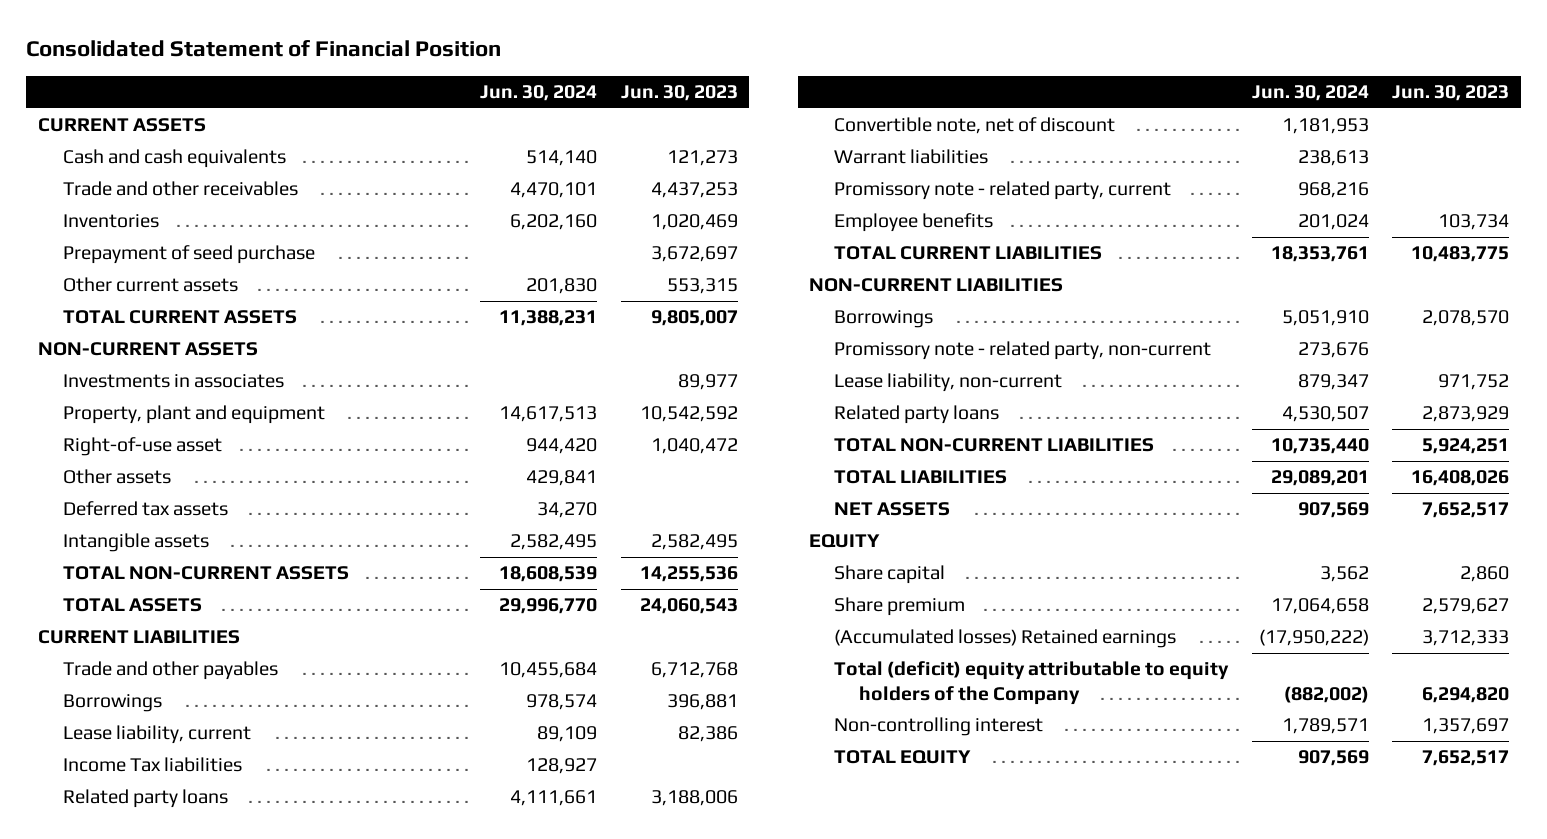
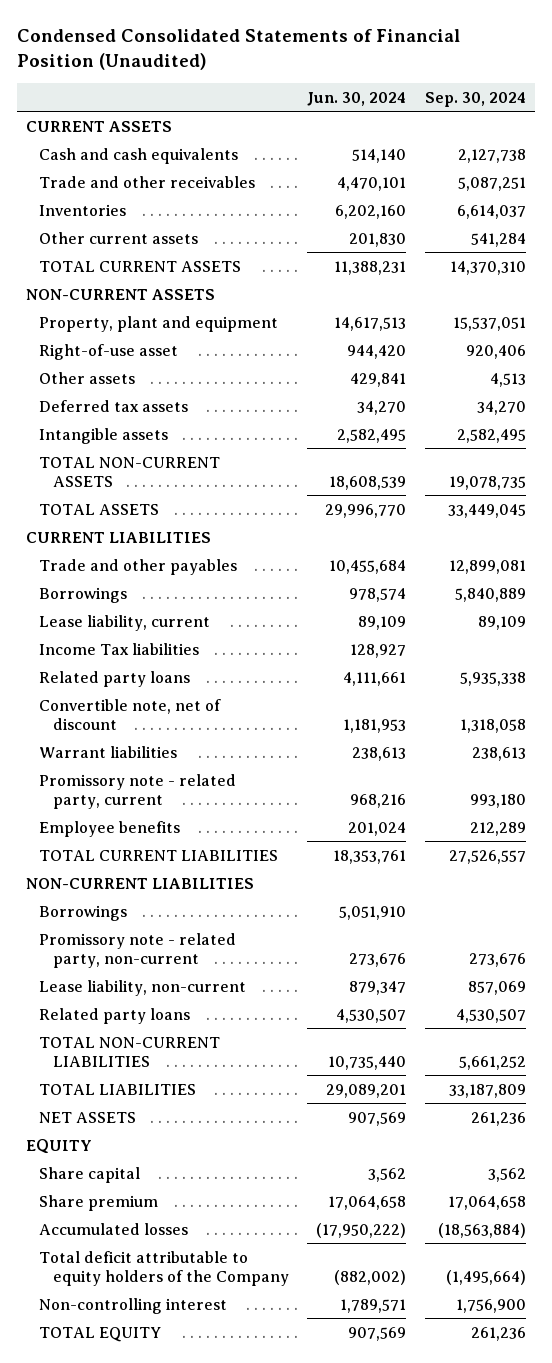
- Consolidated Statement of Financial Position
+ Condensed Consolidated Statements of Financial Position (Unaudited)
- | Jun. 30, 2024 | Jun. 30, 2023
+ | Jun. 30, 2024 | Sep. 30, 2024
- Prepayment of seed purchase | | 3,672,697
- Investments in associates | | 89,977
- (Accumulated losses) Retained earnings | (17,950,222) | 3,712,333
- Total (deficit) equity attributable to equity holders of the Company | (882,002) | 6,294,820
+ Accumulated losses | (17,950,222) | (18,563,884)
+ Total deficit attributable to equity holders of the Company | (882,002) | (1,495,664)

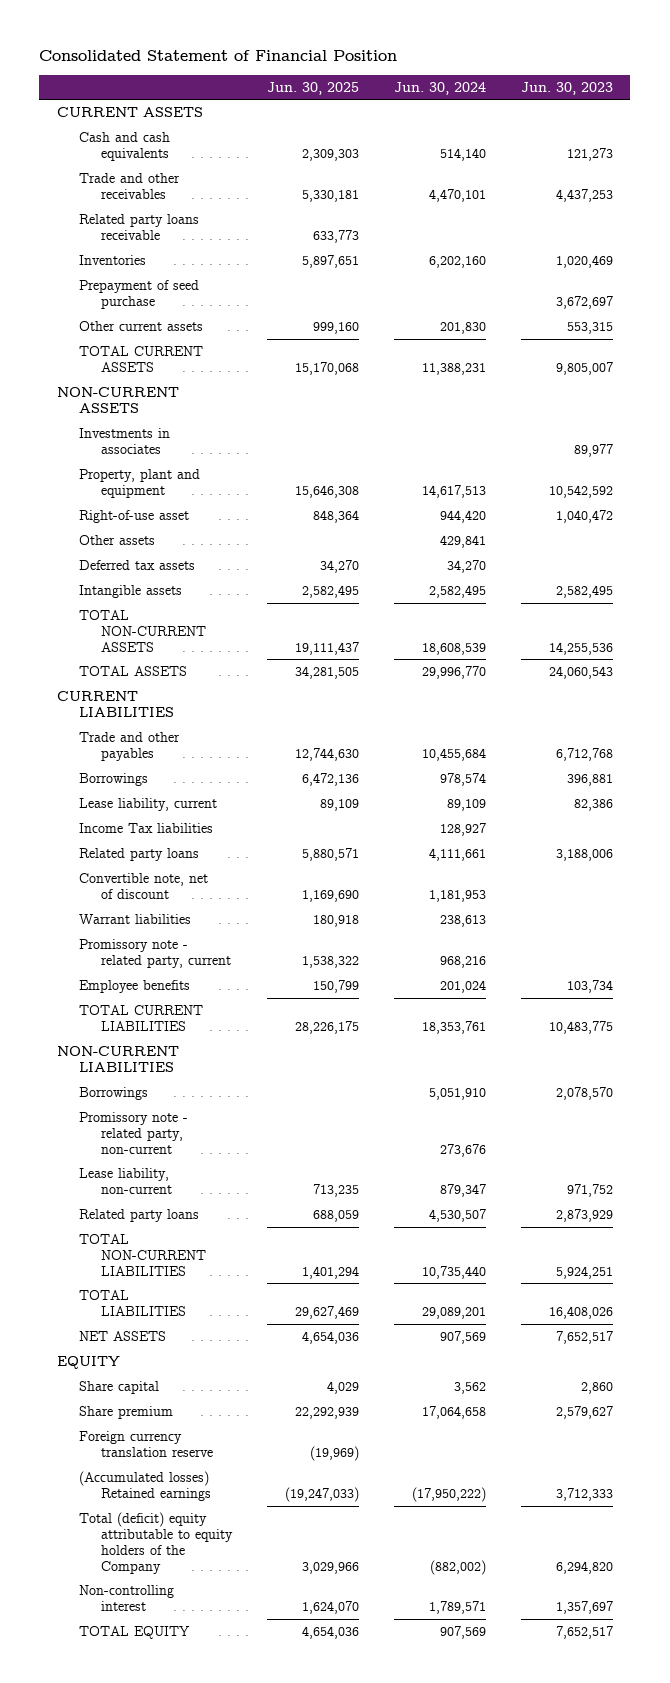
- Condensed Consolidated Statements of Financial Position (Unaudited)
+ Consolidated Statement of Financial Position
- | Jun. 30, 2024 | Sep. 30, 2024
+ | Jun. 30, 2025 | Jun. 30, 2024 | Jun. 30, 2023
+ Related party loans receivable | 633,773 | |
+ Prepayment of seed purchase | | | 3,672,697
+ Investments in associates | | | 89,977
- Accumulated losses | (17,950,222) | (18,563,884)
- Total deficit attributable to equity holders of the Company | (882,002) | (1,495,664)
+ Foreign currency translation reserve | (19,969) | |
+ (Accumulated losses) Retained earnings | (19,247,033) | (17,950,222) | 3,712,333
+ Total (deficit) equity attributable to equity holders of the Company | 3,029,966 | (882,002) | 6,294,820

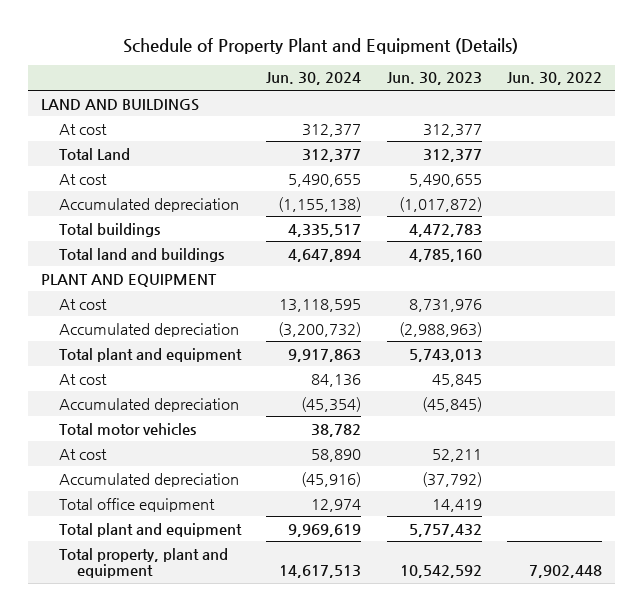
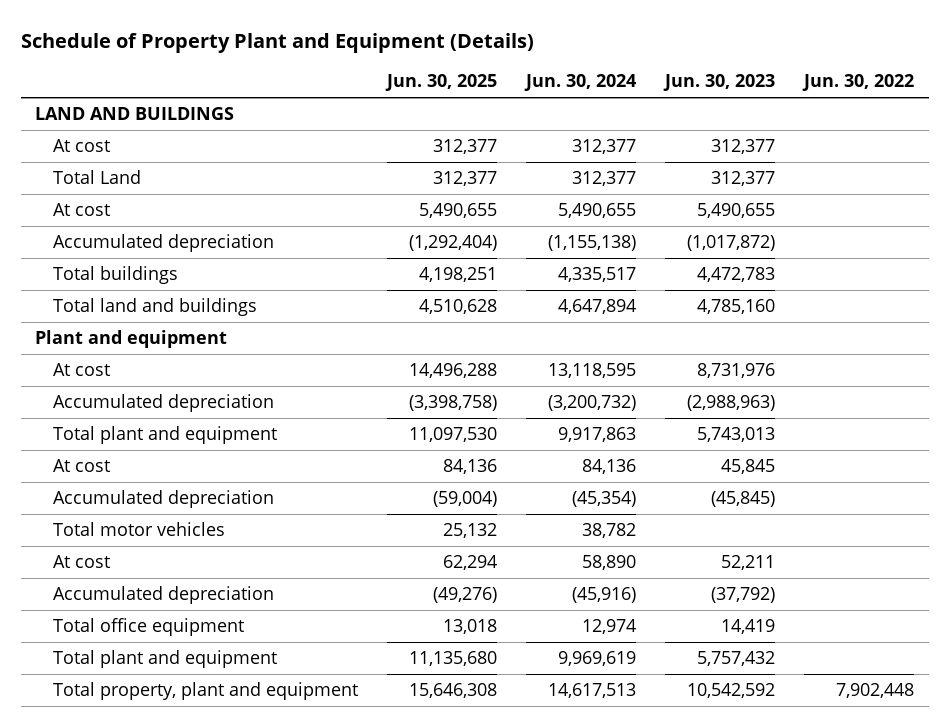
- | Jun. 30, 2024 | Jun. 30, 2023 | Jun. 30, 2022
+ | Jun. 30, 2025 | Jun. 30, 2024 | Jun. 30, 2023 | Jun. 30, 2022
- PLANT AND EQUIPMENT
+ Plant and equipment

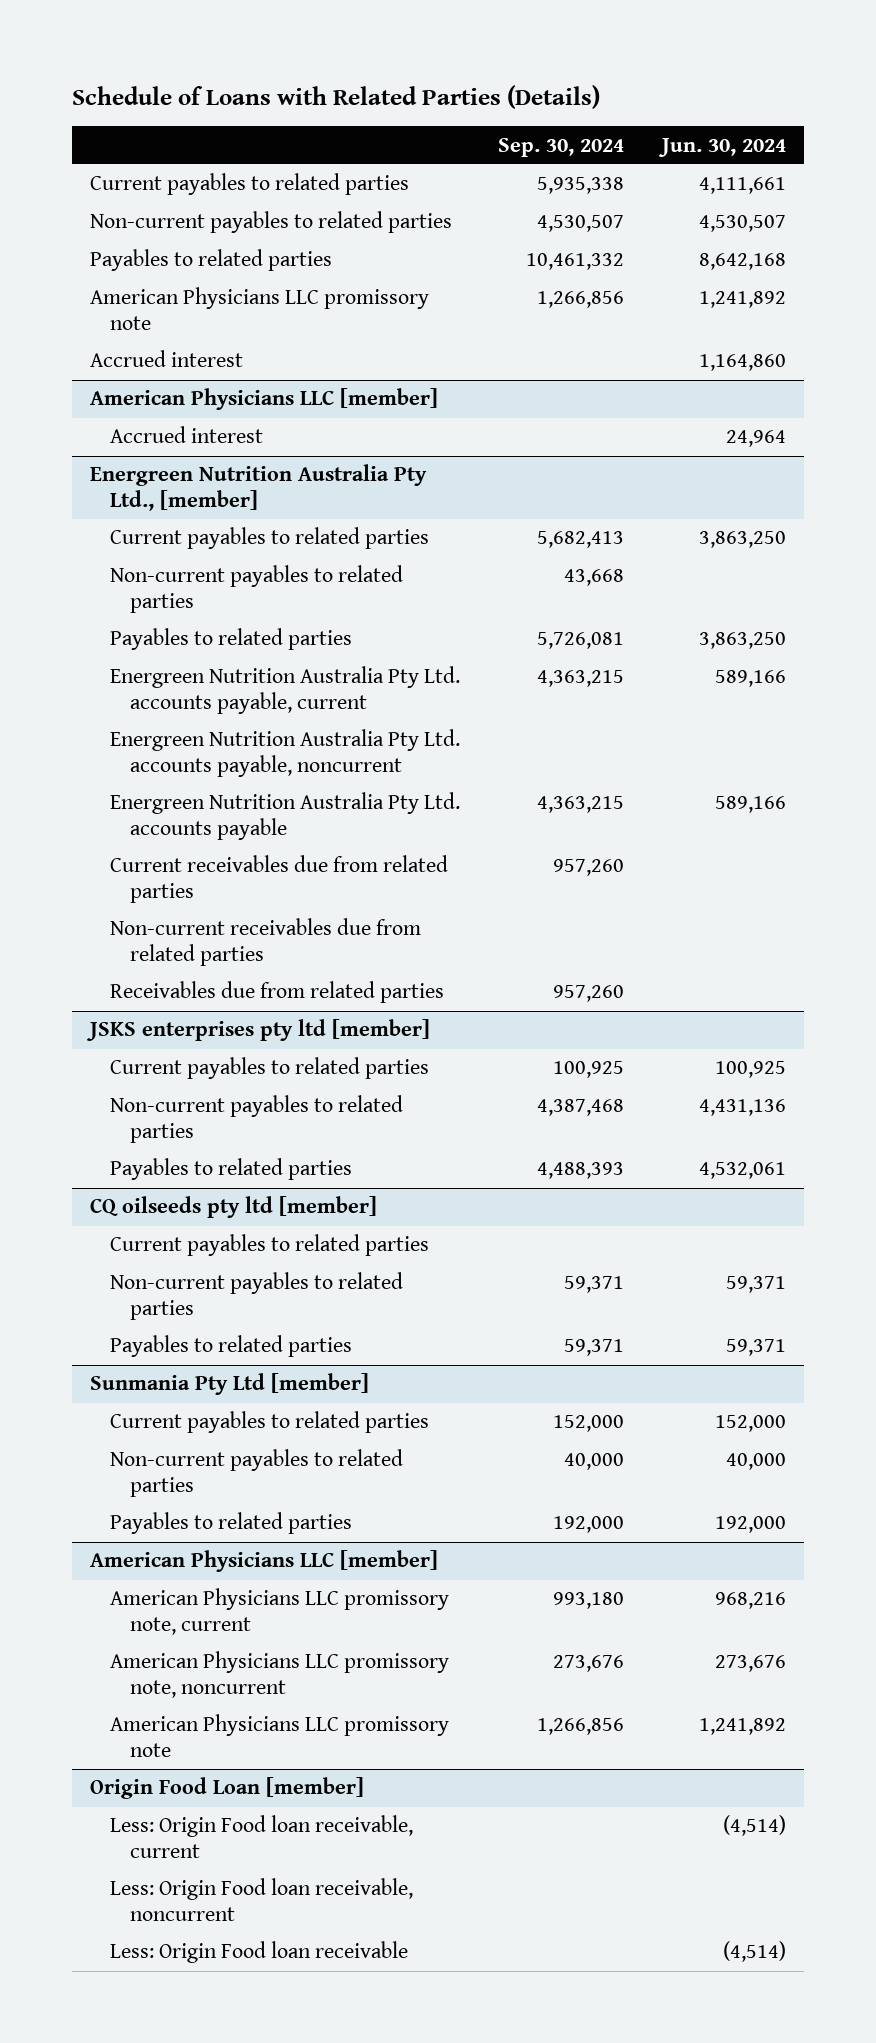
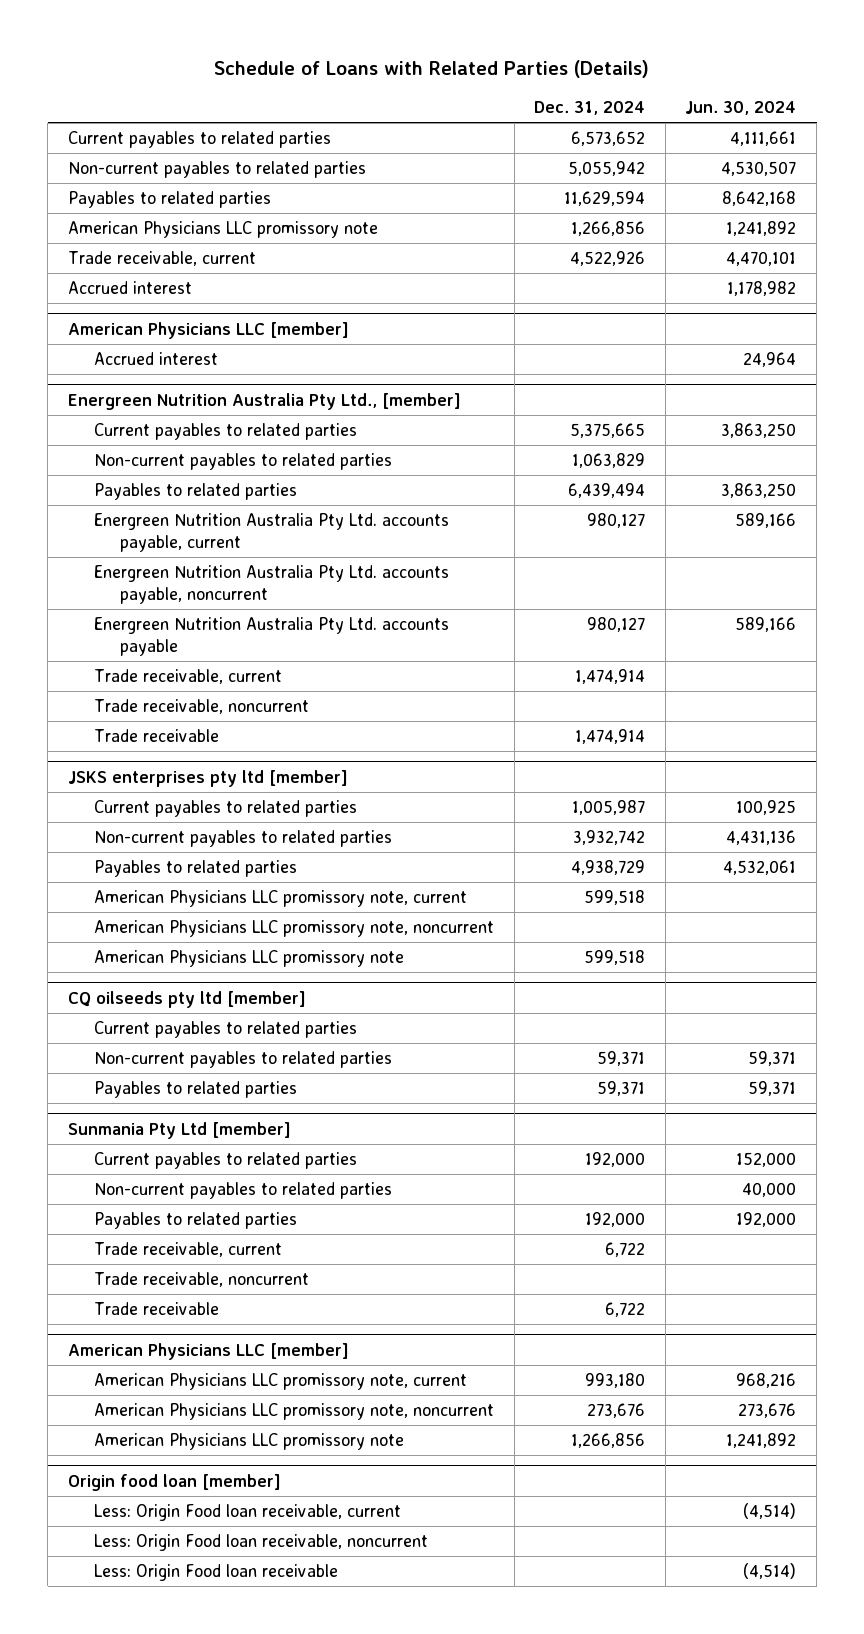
- | Sep. 30, 2024 | Jun. 30, 2024
+ | Dec. 31, 2024 | Jun. 30, 2024
- Accrued interest | | 1,164,860
+ Trade receivable, current | 4,522,926 | 4,470,101
+ Accrued interest | | 1,178,982
@ Energreen Nutrition Australia Pty Ltd., [member]
- Current receivables due from related parties | 957,260 |
- Non-current receivables due from related parties
- Receivables due from related parties | 957,260 |
+ Trade receivable, current | 1,474,914 |
+ Trade receivable, noncurrent
+ Trade receivable | 1,474,914 |
@ JSKS enterprises pty ltd [member]
+ American Physicians LLC promissory note, current | 599,518 |
+ American Physicians LLC promissory note, noncurrent
+ American Physicians LLC promissory note | 599,518 |
@ Sunmania Pty Ltd [member]
+ Trade receivable, current | 6,722 |
+ Trade receivable, noncurrent
+ Trade receivable | 6,722 |
- Origin Food Loan [member]
+ Origin food loan [member]

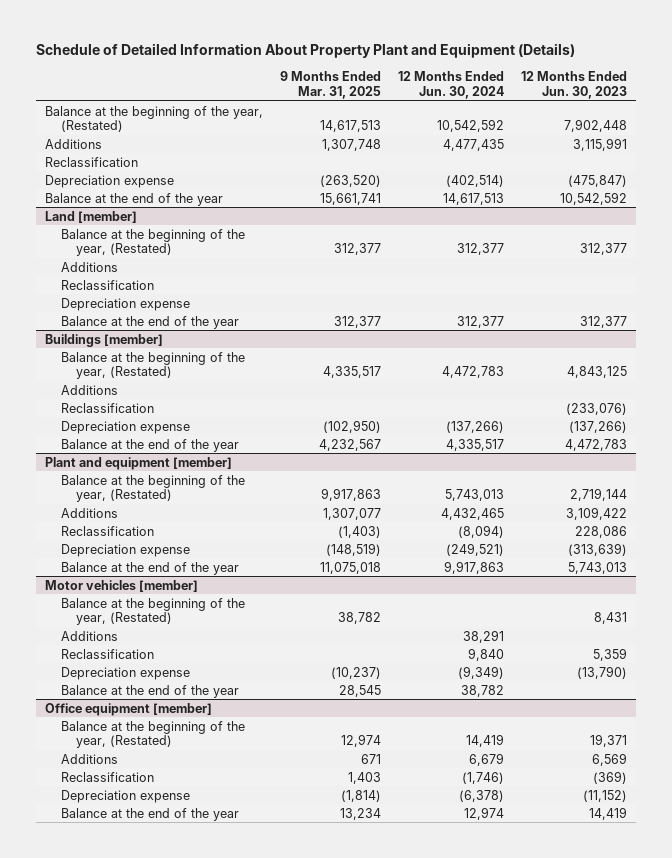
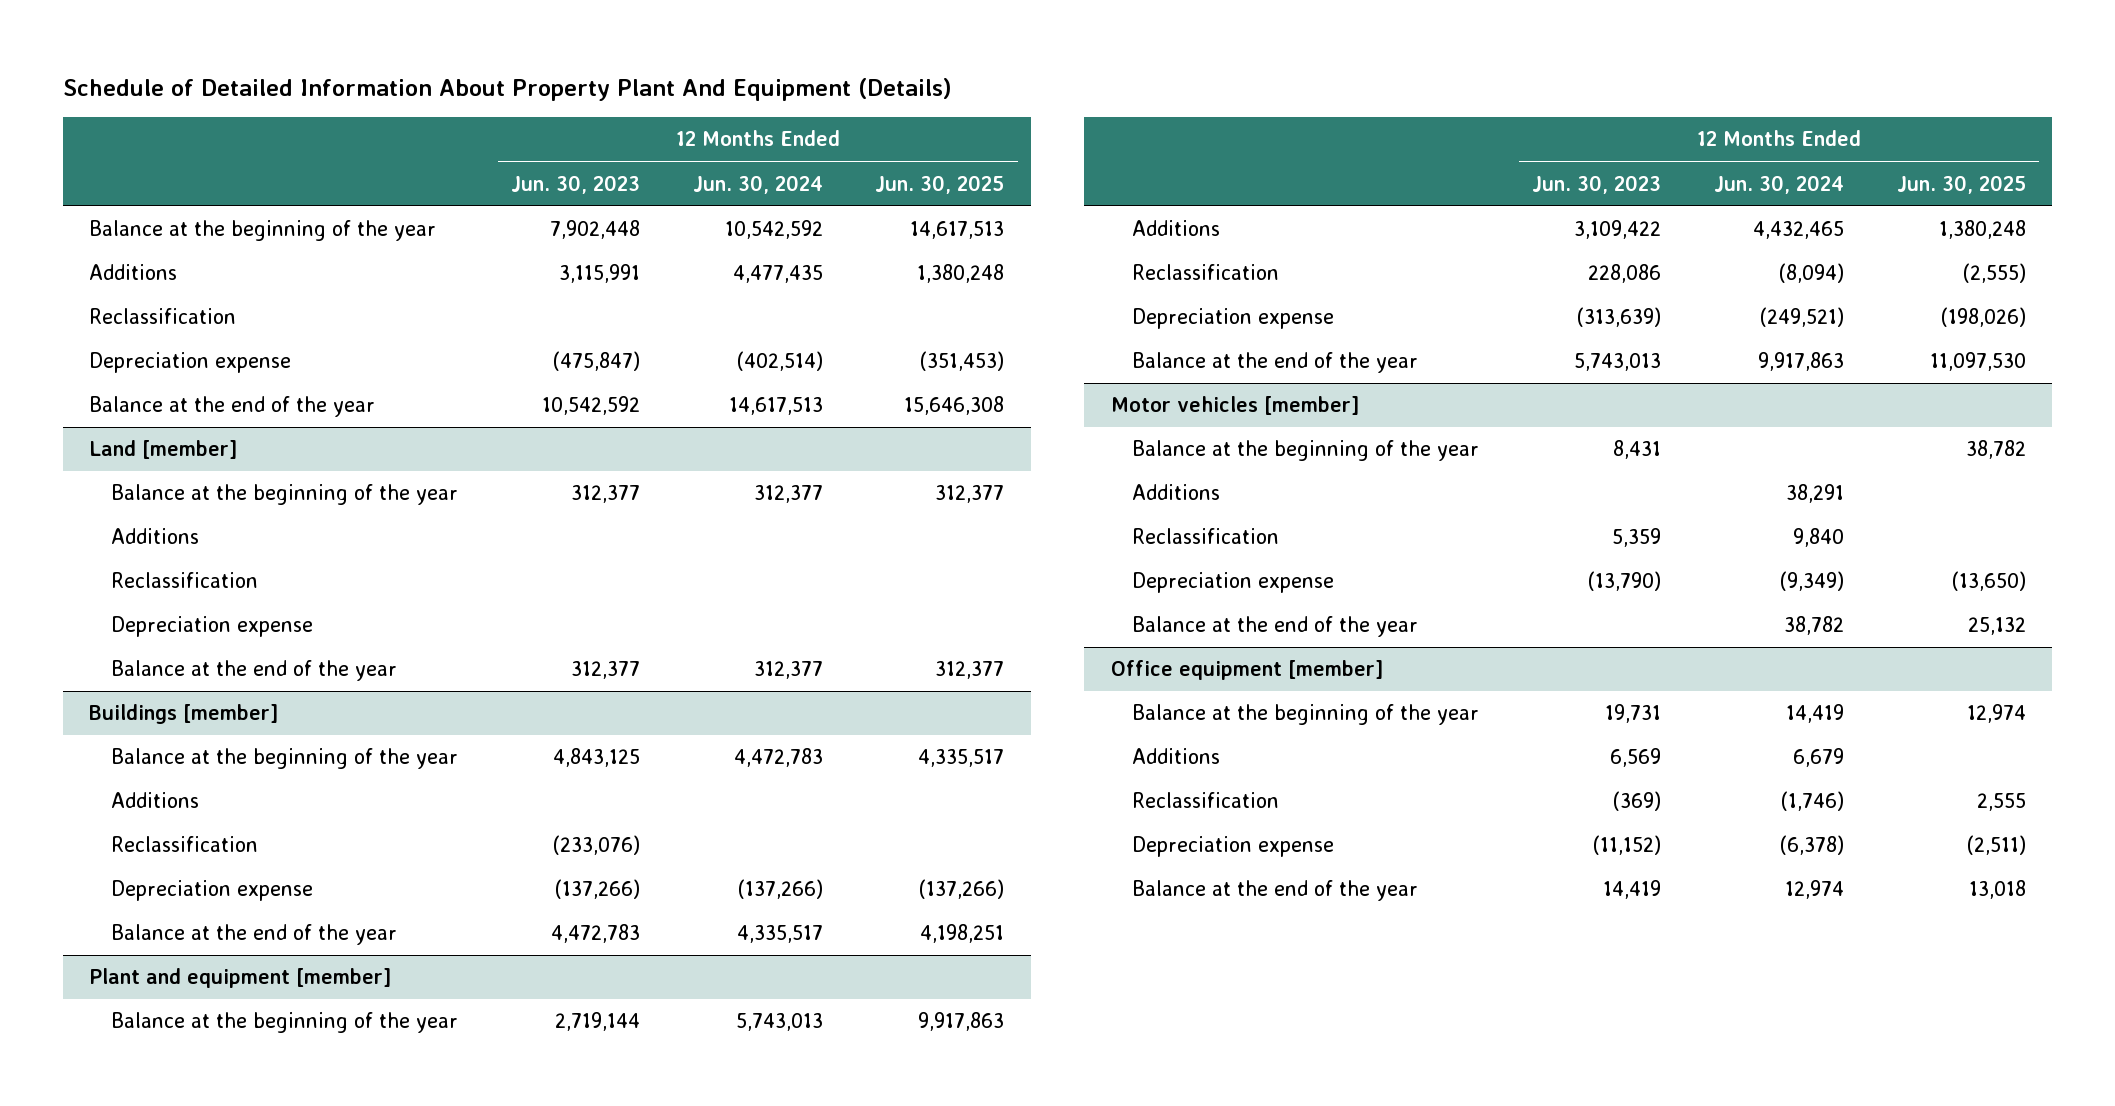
- Schedule of Detailed Information About Property Plant and Equipment (Details)
+ Schedule of Detailed Information About Property Plant And Equipment (Details)
- | 9 Months Ended Mar. 31, 2025 | 12 Months Ended Jun. 30, 2024 | 12 Months Ended Jun. 30, 2023
+ | 12 Months Ended Jun. 30, 2023 | 12 Months Ended Jun. 30, 2024 | 12 Months Ended Jun. 30, 2025
- Balance at the beginning of the year, (Restated) | 14,617,513 | 10,542,592 | 7,902,448
+ Balance at the beginning of the year | 7,902,448 | 10,542,592 | 14,617,513
@ Land [member]
- Balance at the beginning of the year, (Restated) | 312,377 | 312,377 | 312,377
+ Balance at the beginning of the year | 312,377 | 312,377 | 312,377
@ Buildings [member]
- Balance at the beginning of the year, (Restated) | 4,335,517 | 4,472,783 | 4,843,125
+ Balance at the beginning of the year | 4,843,125 | 4,472,783 | 4,335,517
@ Plant and equipment [member]
- Balance at the beginning of the year, (Restated) | 9,917,863 | 5,743,013 | 2,719,144
+ Balance at the beginning of the year | 2,719,144 | 5,743,013 | 9,917,863
@ Motor vehicles [member]
- Balance at the beginning of the year, (Restated) | 38,782 | | 8,431
+ Balance at the beginning of the year | 8,431 | | 38,782
@ Office equipment [member]
- Balance at the beginning of the year, (Restated) | 12,974 | 14,419 | 19,371
+ Balance at the beginning of the year | 19,731 | 14,419 | 12,974

